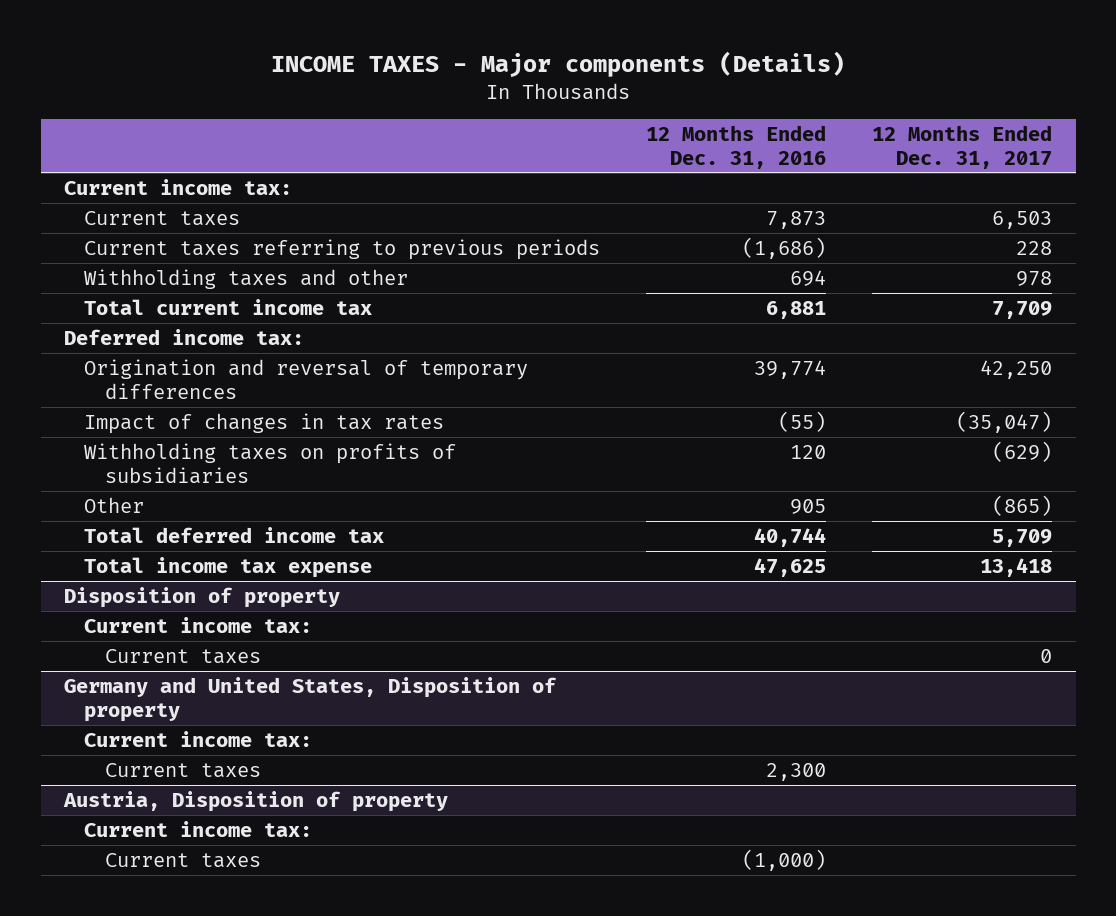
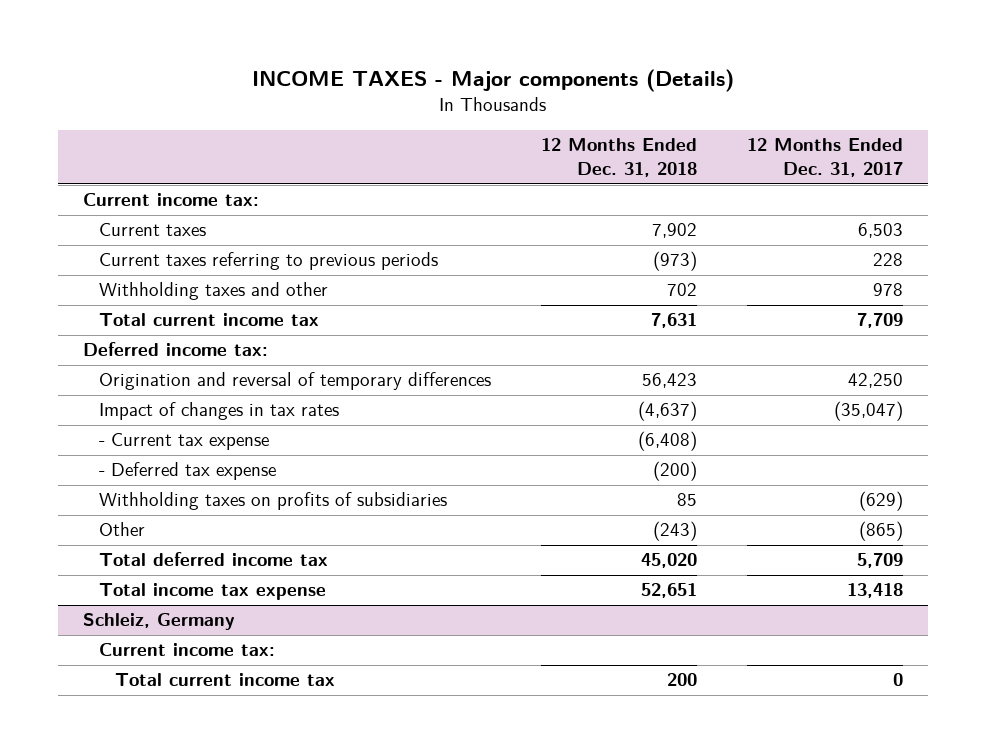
- | 12 Months Ended Dec. 31, 2016 | 12 Months Ended Dec. 31, 2017
+ | 12 Months Ended Dec. 31, 2018 | 12 Months Ended Dec. 31, 2017
+ - Current tax expense | (6,408) |
+ - Deferred tax expense | (200) |
- Disposition of property
- Current income tax:
- Current taxes | | 0
- Germany and United States, Disposition of property
- Current income tax:
- Current taxes | 2,300 |
- Austria, Disposition of property
+ Schleiz, Germany
- Current taxes | (1,000) |
+ Total current income tax | 200 | 0

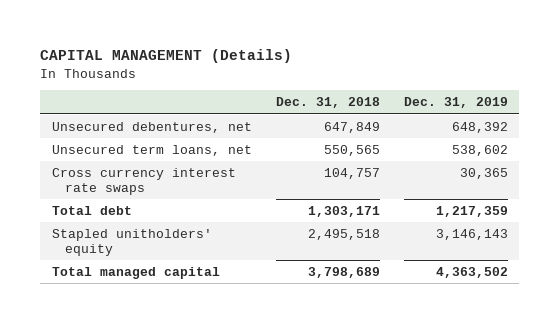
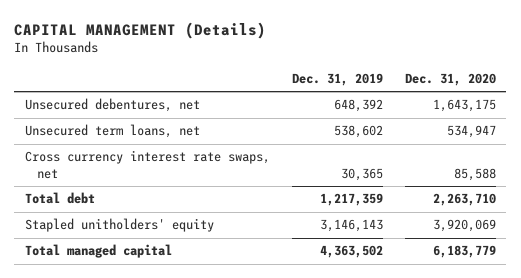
- | Dec. 31, 2018 | Dec. 31, 2019
+ | Dec. 31, 2019 | Dec. 31, 2020
- Cross currency interest rate swaps | 104,757 | 30,365
+ Cross currency interest rate swaps, net | 30,365 | 85,588

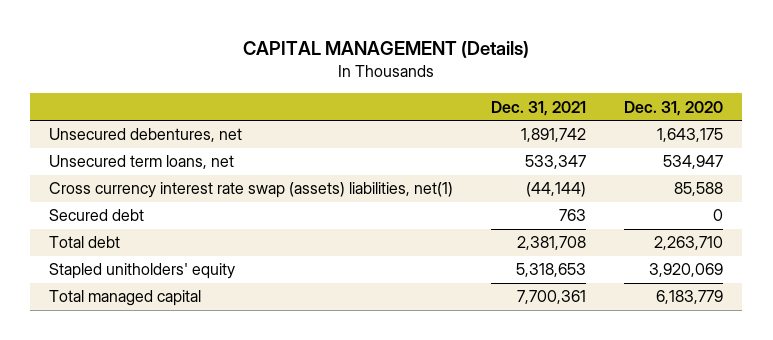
- | Dec. 31, 2019 | Dec. 31, 2020
+ | Dec. 31, 2021 | Dec. 31, 2020
- Cross currency interest rate swaps, net | 30,365 | 85,588
+ Cross currency interest rate swap (assets) liabilities, net(1) | (44,144) | 85,588
+ Secured debt | 763 | 0

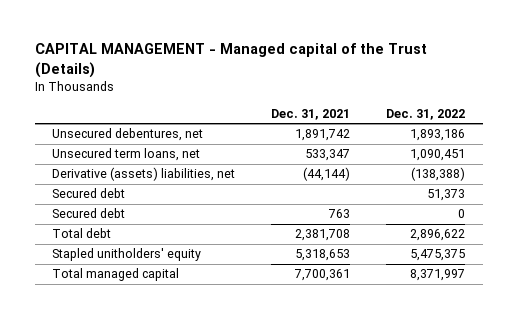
- CAPITAL MANAGEMENT (Details)
+ CAPITAL MANAGEMENT - Managed capital of the Trust (Details)
- | Dec. 31, 2021 | Dec. 31, 2020
+ | Dec. 31, 2021 | Dec. 31, 2022
- Cross currency interest rate swap (assets) liabilities, net(1) | (44,144) | 85,588
+ Derivative (assets) liabilities, net | (44,144) | (138,388)
+ Secured debt | | 51,373

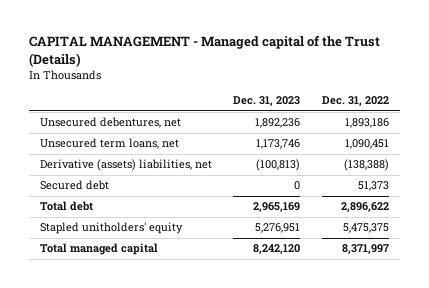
- | Dec. 31, 2021 | Dec. 31, 2022
+ | Dec. 31, 2023 | Dec. 31, 2022
- Secured debt | 763 | 0

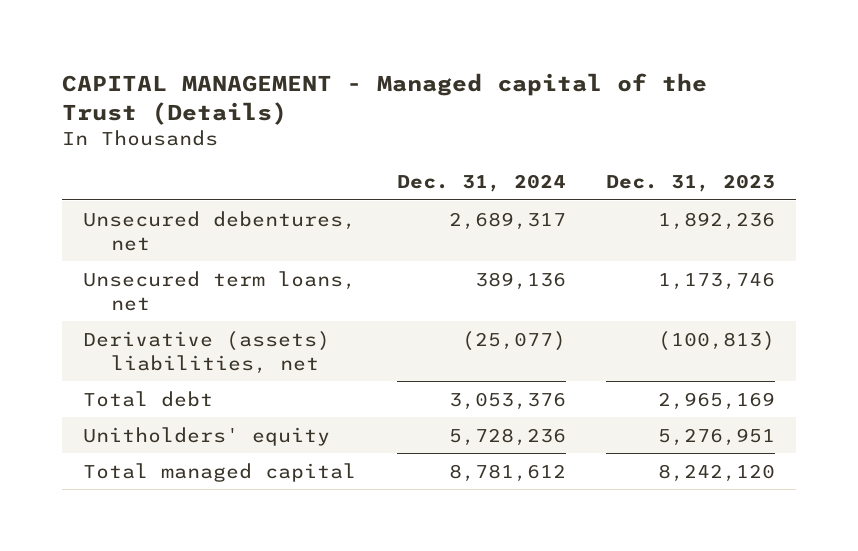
- | Dec. 31, 2023 | Dec. 31, 2022
+ | Dec. 31, 2024 | Dec. 31, 2023
- Secured debt | 0 | 51,373
- Stapled unitholders' equity | 5,276,951 | 5,475,375
+ Unitholders' equity | 5,728,236 | 5,276,951

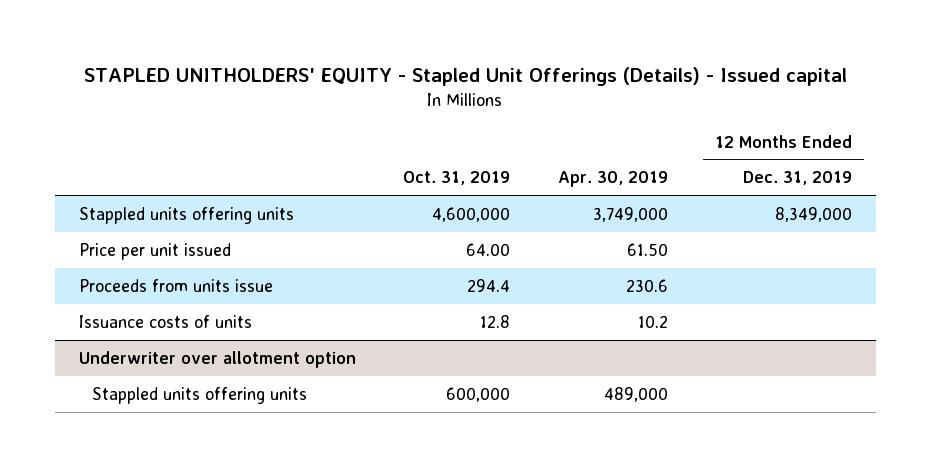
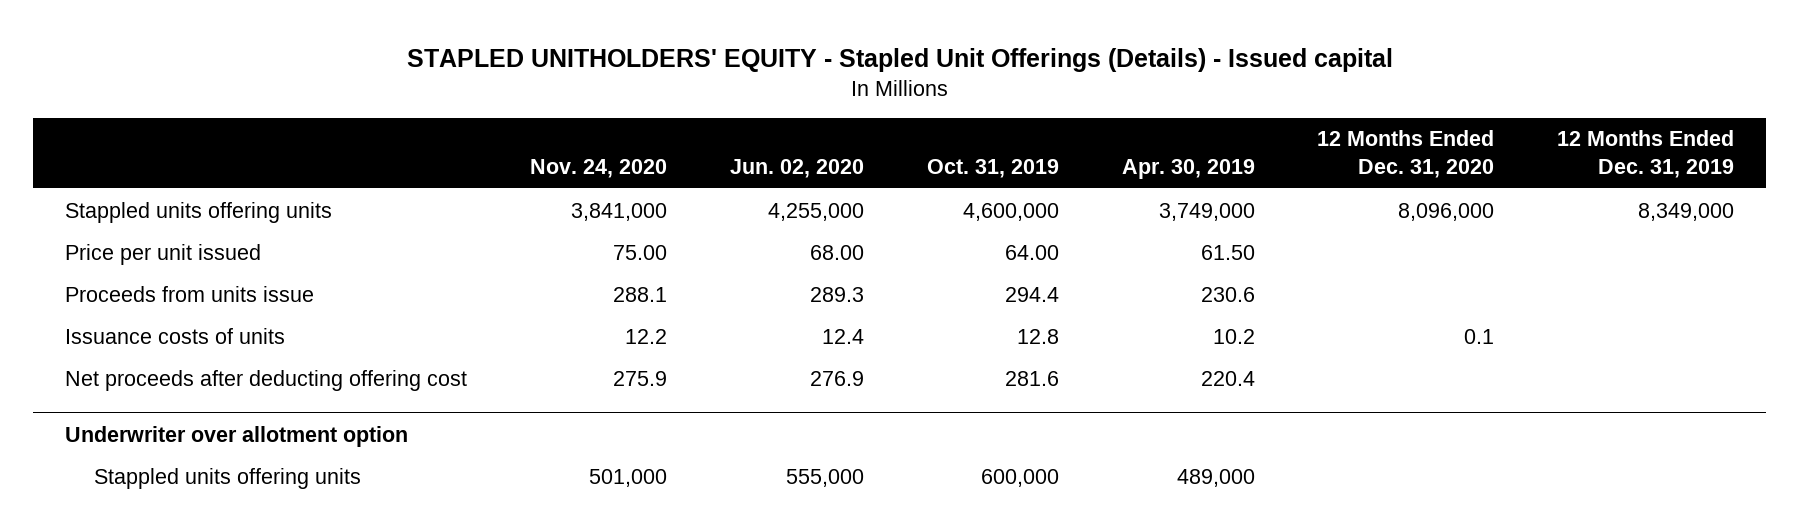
- | Oct. 31, 2019 | Apr. 30, 2019 | 12 Months Ended Dec. 31, 2019
+ | Nov. 24, 2020 | Jun. 02, 2020 | Oct. 31, 2019 | Apr. 30, 2019 | 12 Months Ended Dec. 31, 2020 | 12 Months Ended Dec. 31, 2019
+ Net proceeds after deducting offering cost | 275.9 | 276.9 | 281.6 | 220.4 | |

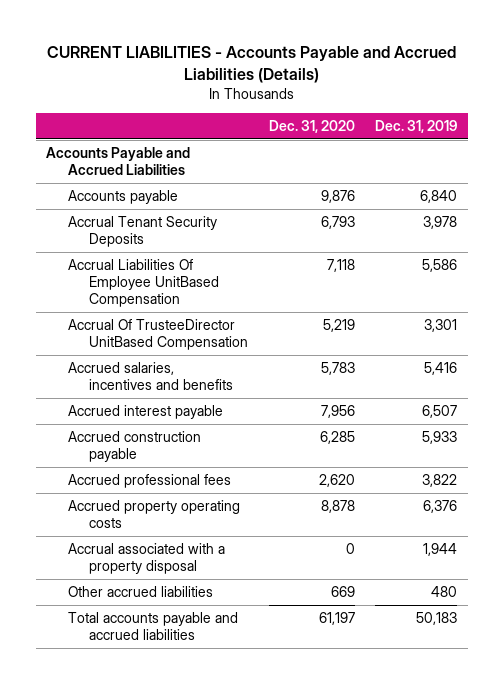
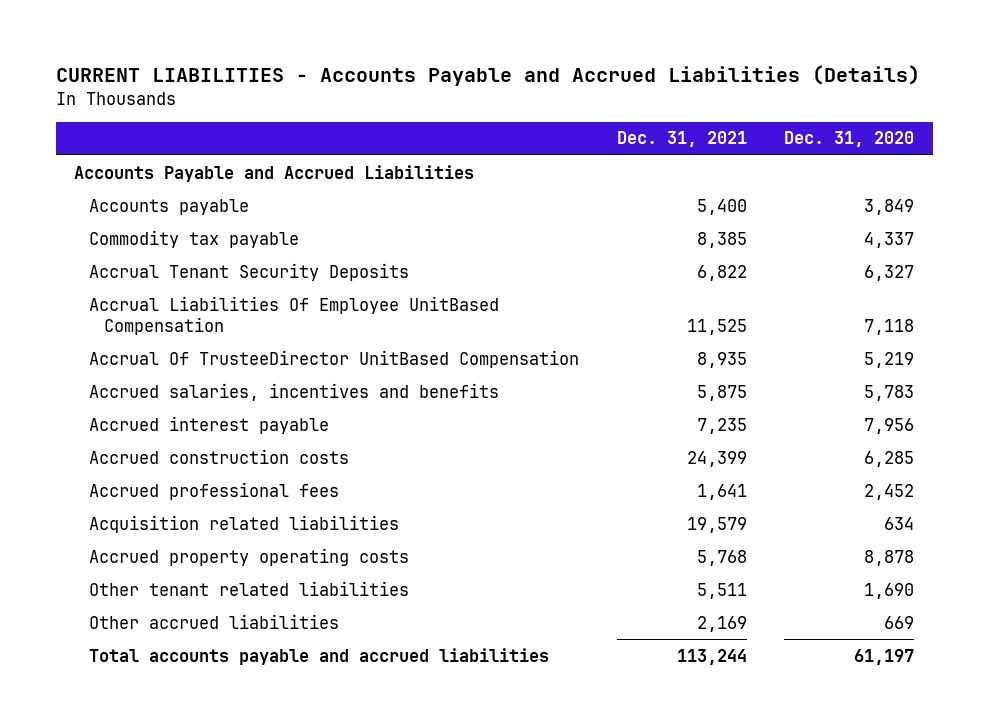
- | Dec. 31, 2020 | Dec. 31, 2019
+ | Dec. 31, 2021 | Dec. 31, 2020
- Accounts payable | 9,876 | 6,840
- Accrual Tenant Security Deposits | 6,793 | 3,978
+ Accounts payable | 5,400 | 3,849
+ Commodity tax payable | 8,385 | 4,337
+ Accrual Tenant Security Deposits | 6,822 | 6,327
- Accrued construction payable | 6,285 | 5,933
- Accrued professional fees | 2,620 | 3,822
+ Accrued construction costs | 24,399 | 6,285
+ Accrued professional fees | 1,641 | 2,452
+ Acquisition related liabilities | 19,579 | 634
- Accrual associated with a property disposal | 0 | 1,944
+ Other tenant related liabilities | 5,511 | 1,690

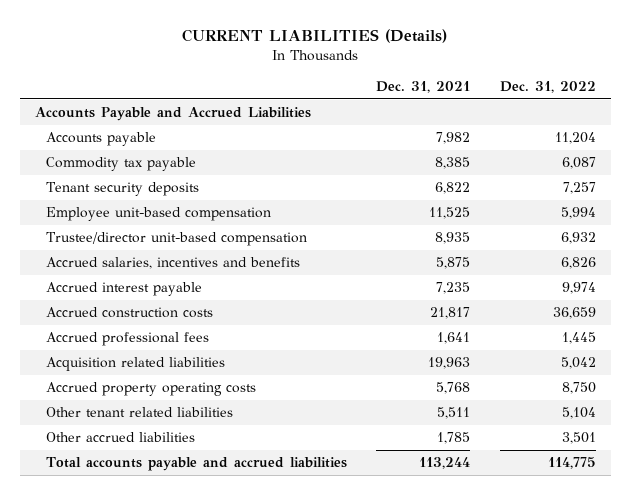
- CURRENT LIABILITIES - Accounts Payable and Accrued Liabilities (Details)
+ CURRENT LIABILITIES (Details)
- | Dec. 31, 2021 | Dec. 31, 2020
+ | Dec. 31, 2021 | Dec. 31, 2022
- Accounts payable | 5,400 | 3,849
+ Accounts payable | 7,982 | 11,204
- Accrual Tenant Security Deposits | 6,822 | 6,327
- Accrual Liabilities Of Employee UnitBased Compensation | 11,525 | 7,118
- Accrual Of TrusteeDirector UnitBased Compensation | 8,935 | 5,219
+ Tenant security deposits | 6,822 | 7,257
+ Employee unit-based compensation | 11,525 | 5,994
+ Trustee/director unit-based compensation | 8,935 | 6,932
- Accrued construction costs | 24,399 | 6,285
+ Accrued construction costs | 21,817 | 36,659
- Acquisition related liabilities | 19,579 | 634
+ Acquisition related liabilities | 19,963 | 5,042
- Other accrued liabilities | 2,169 | 669
+ Other accrued liabilities | 1,785 | 3,501

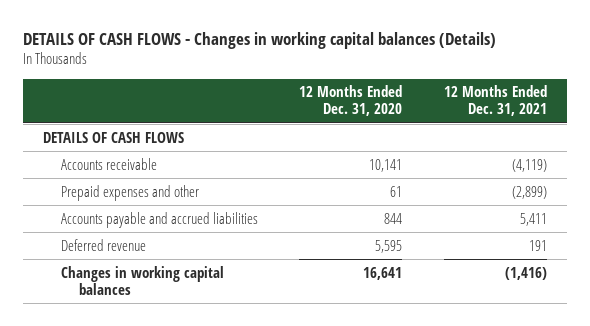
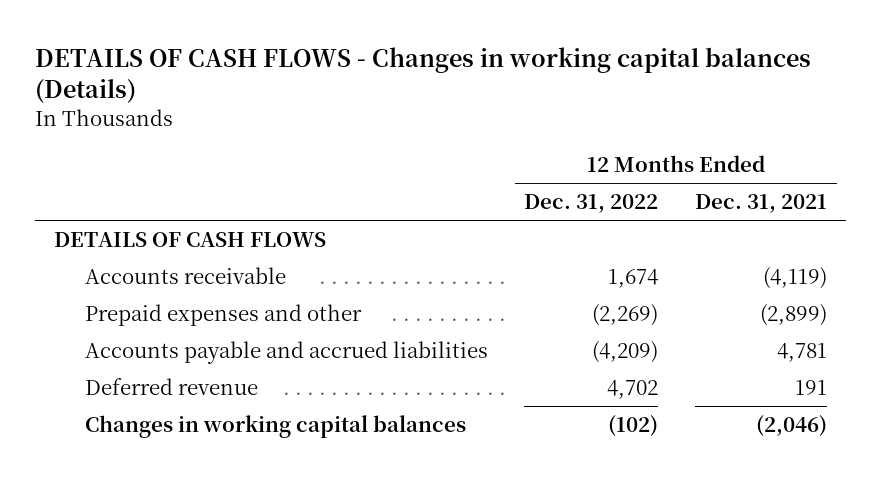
- | 12 Months Ended Dec. 31, 2020 | 12 Months Ended Dec. 31, 2021
+ | 12 Months Ended Dec. 31, 2022 | 12 Months Ended Dec. 31, 2021
- Accounts payable and accrued liabilities | 844 | 5,411
+ Accounts payable and accrued liabilities | (4,209) | 4,781
- Changes in working capital balances | 16,641 | (1,416)
+ Changes in working capital balances | (102) | (2,046)

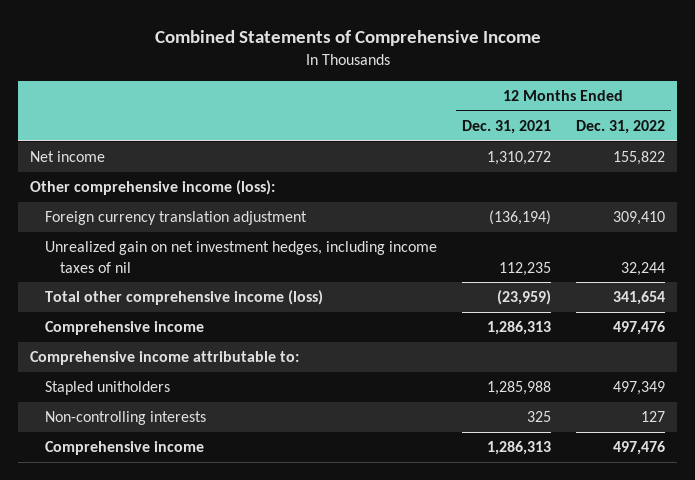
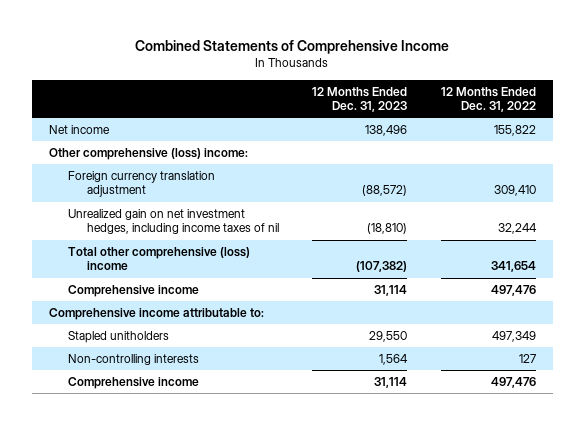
- | 12 Months Ended Dec. 31, 2021 | 12 Months Ended Dec. 31, 2022
+ | 12 Months Ended Dec. 31, 2023 | 12 Months Ended Dec. 31, 2022
- Other comprehensive income (loss):
+ Other comprehensive (loss) income:
- Total other comprehensive income (loss) | (23,959) | 341,654
+ Total other comprehensive (loss) income | (107,382) | 341,654

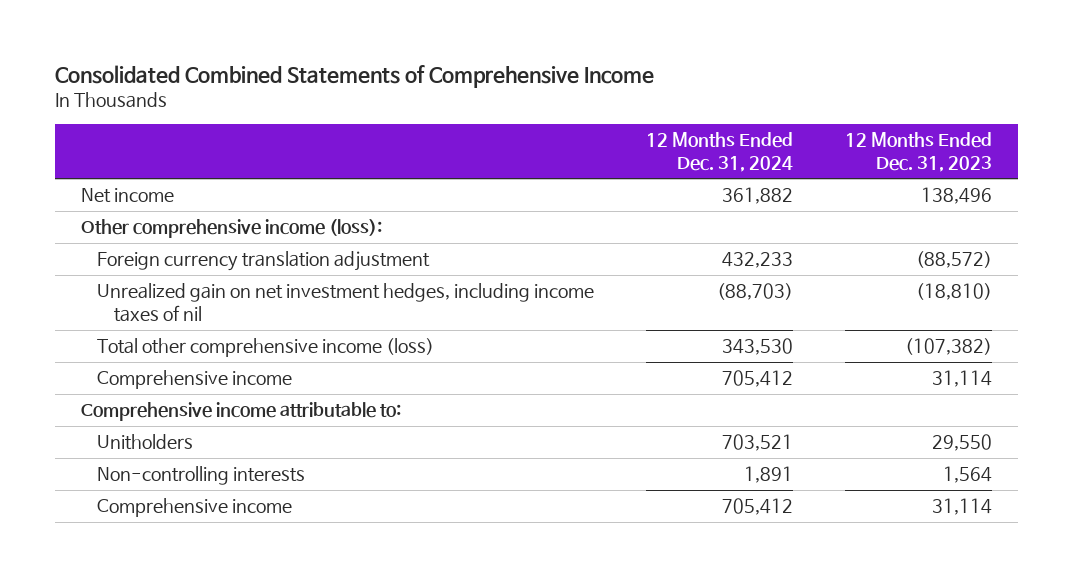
- Combined Statements of Comprehensive Income
+ Consolidated Combined Statements of Comprehensive Income
- | 12 Months Ended Dec. 31, 2023 | 12 Months Ended Dec. 31, 2022
+ | 12 Months Ended Dec. 31, 2024 | 12 Months Ended Dec. 31, 2023
- Other comprehensive (loss) income:
+ Other comprehensive income (loss):
- Total other comprehensive (loss) income | (107,382) | 341,654
+ Total other comprehensive income (loss) | 343,530 | (107,382)
- Stapled unitholders | 29,550 | 497,349
+ Unitholders | 703,521 | 29,550

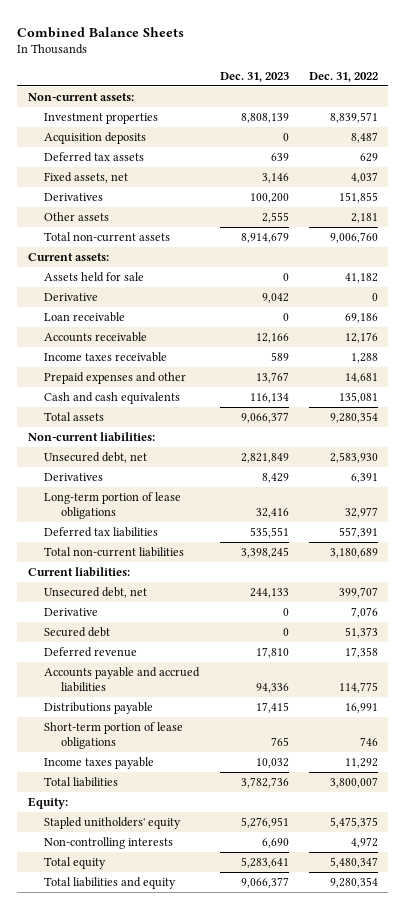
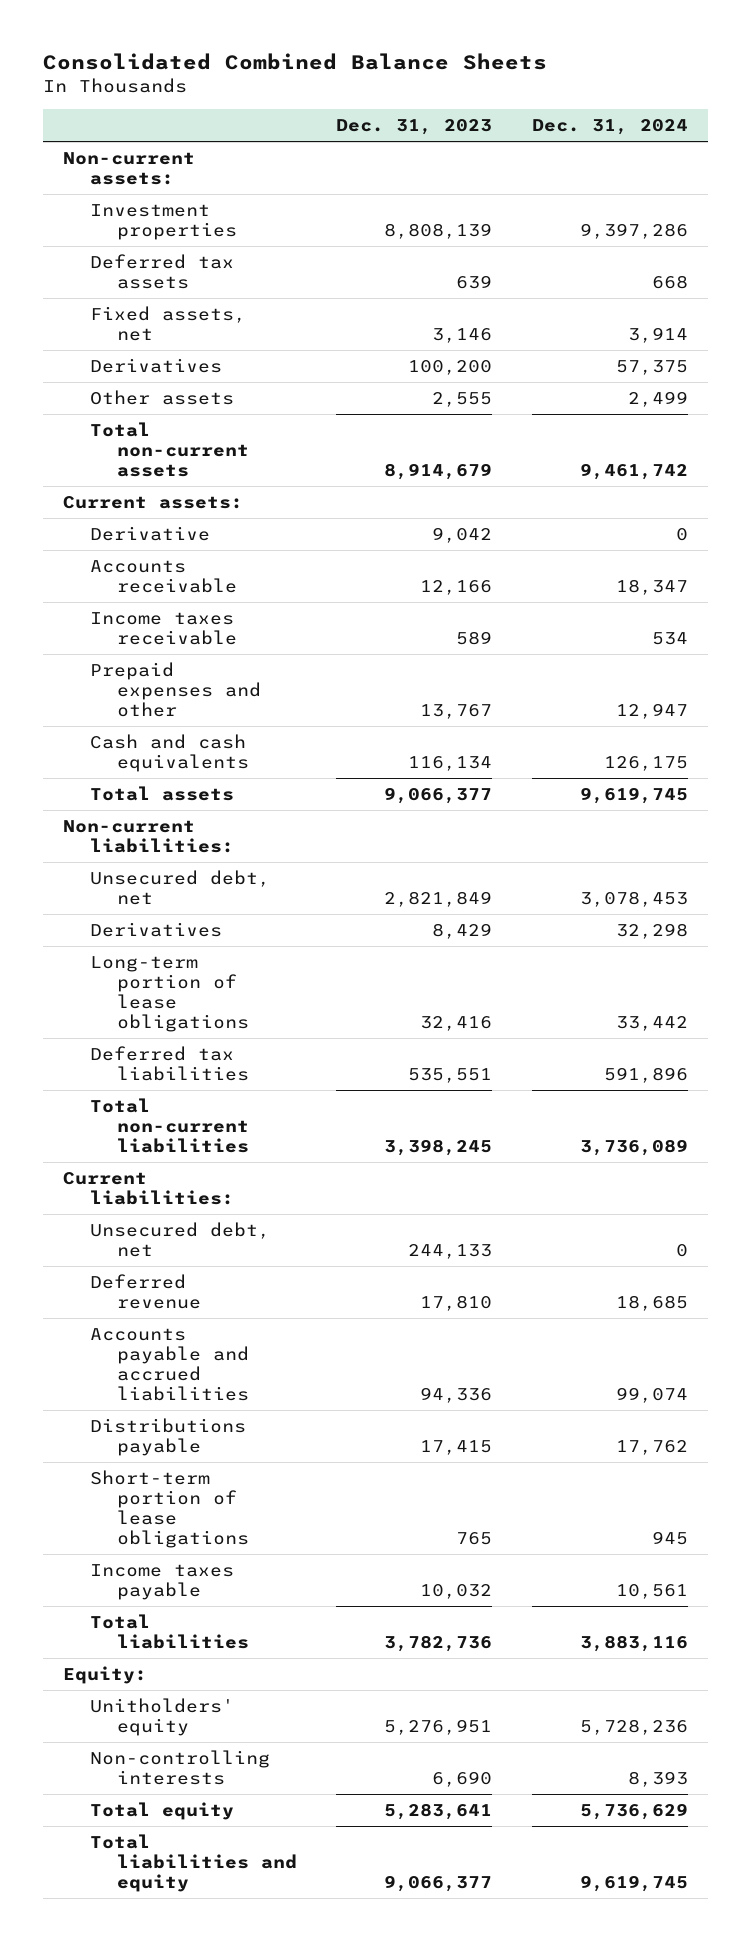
- Combined Balance Sheets
+ Consolidated Combined Balance Sheets
- | Dec. 31, 2023 | Dec. 31, 2022
+ | Dec. 31, 2023 | Dec. 31, 2024
- Acquisition deposits | 0 | 8,487
- Assets held for sale | 0 | 41,182
- Loan receivable | 0 | 69,186
- Derivative | 0 | 7,076
- Secured debt | 0 | 51,373
- Stapled unitholders' equity | 5,276,951 | 5,475,375
+ Unitholders' equity | 5,276,951 | 5,728,236

